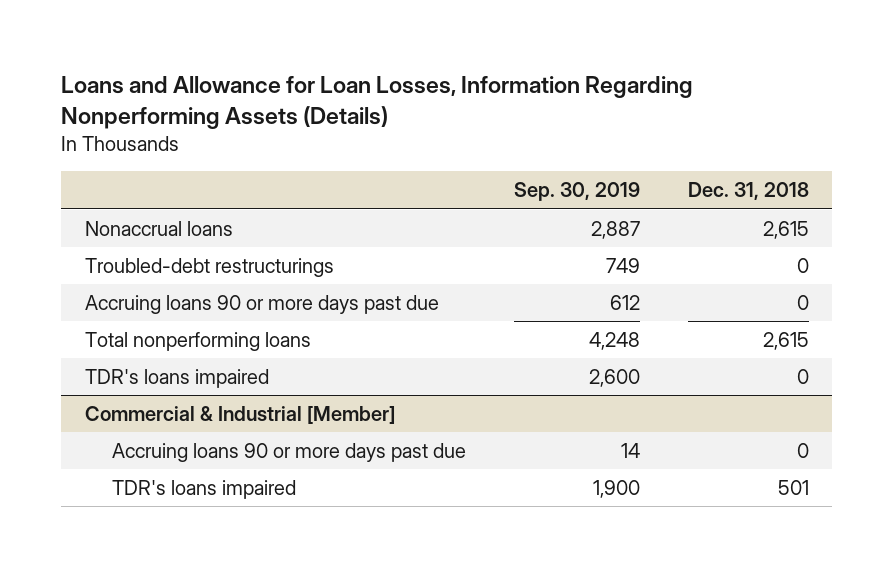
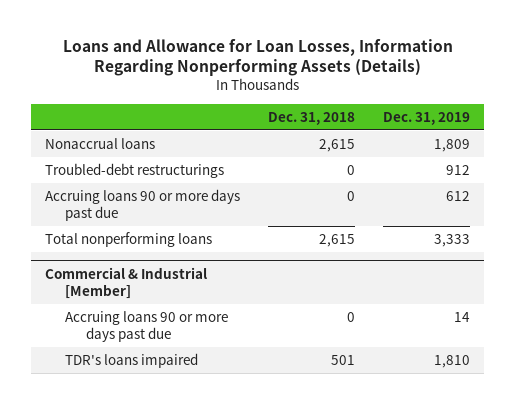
- | Sep. 30, 2019 | Dec. 31, 2018
+ | Dec. 31, 2018 | Dec. 31, 2019
- TDR's loans impaired | 2,600 | 0

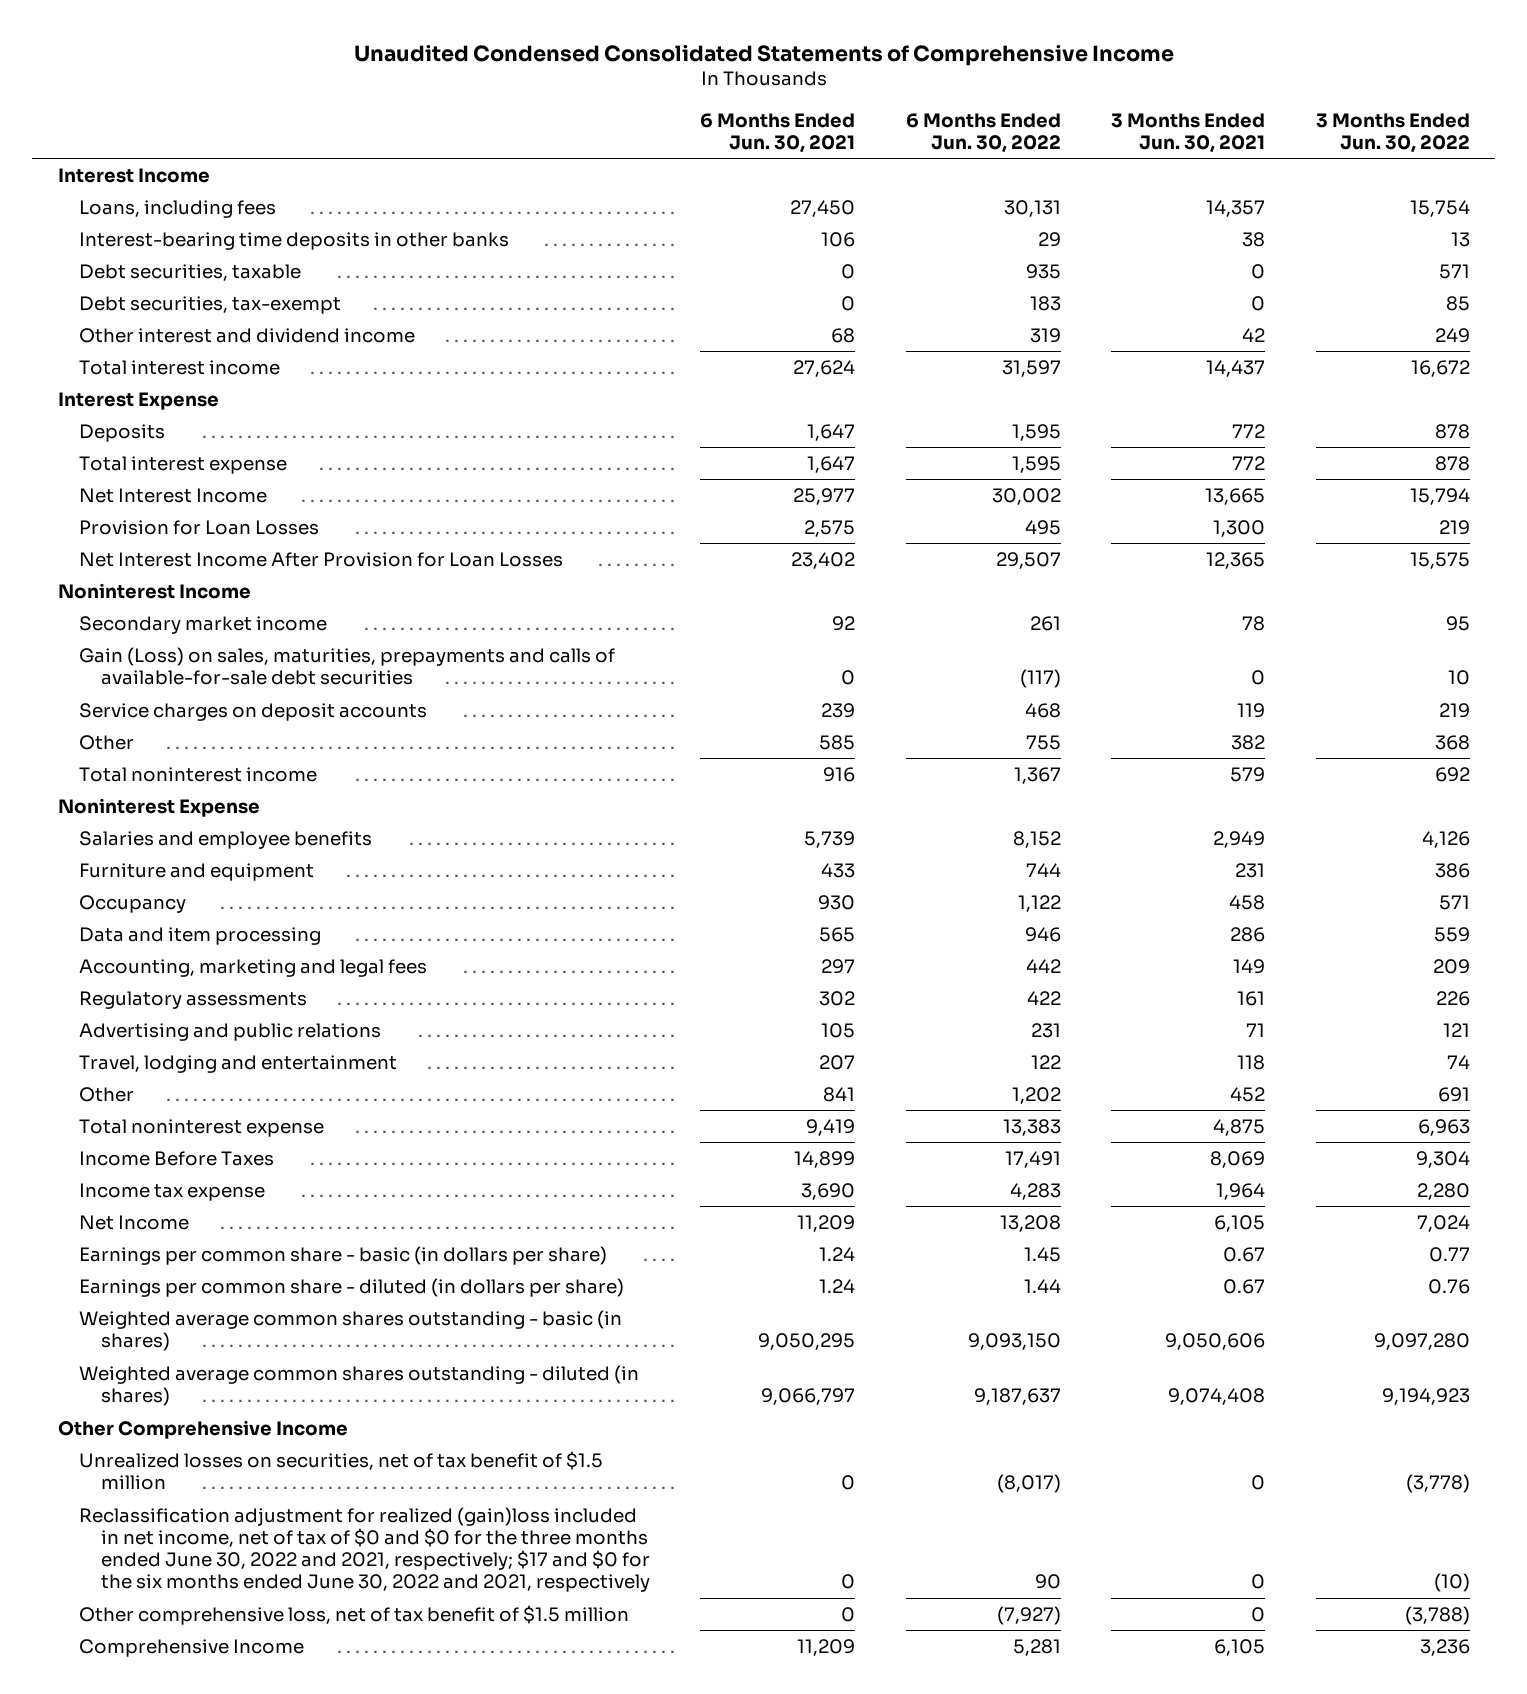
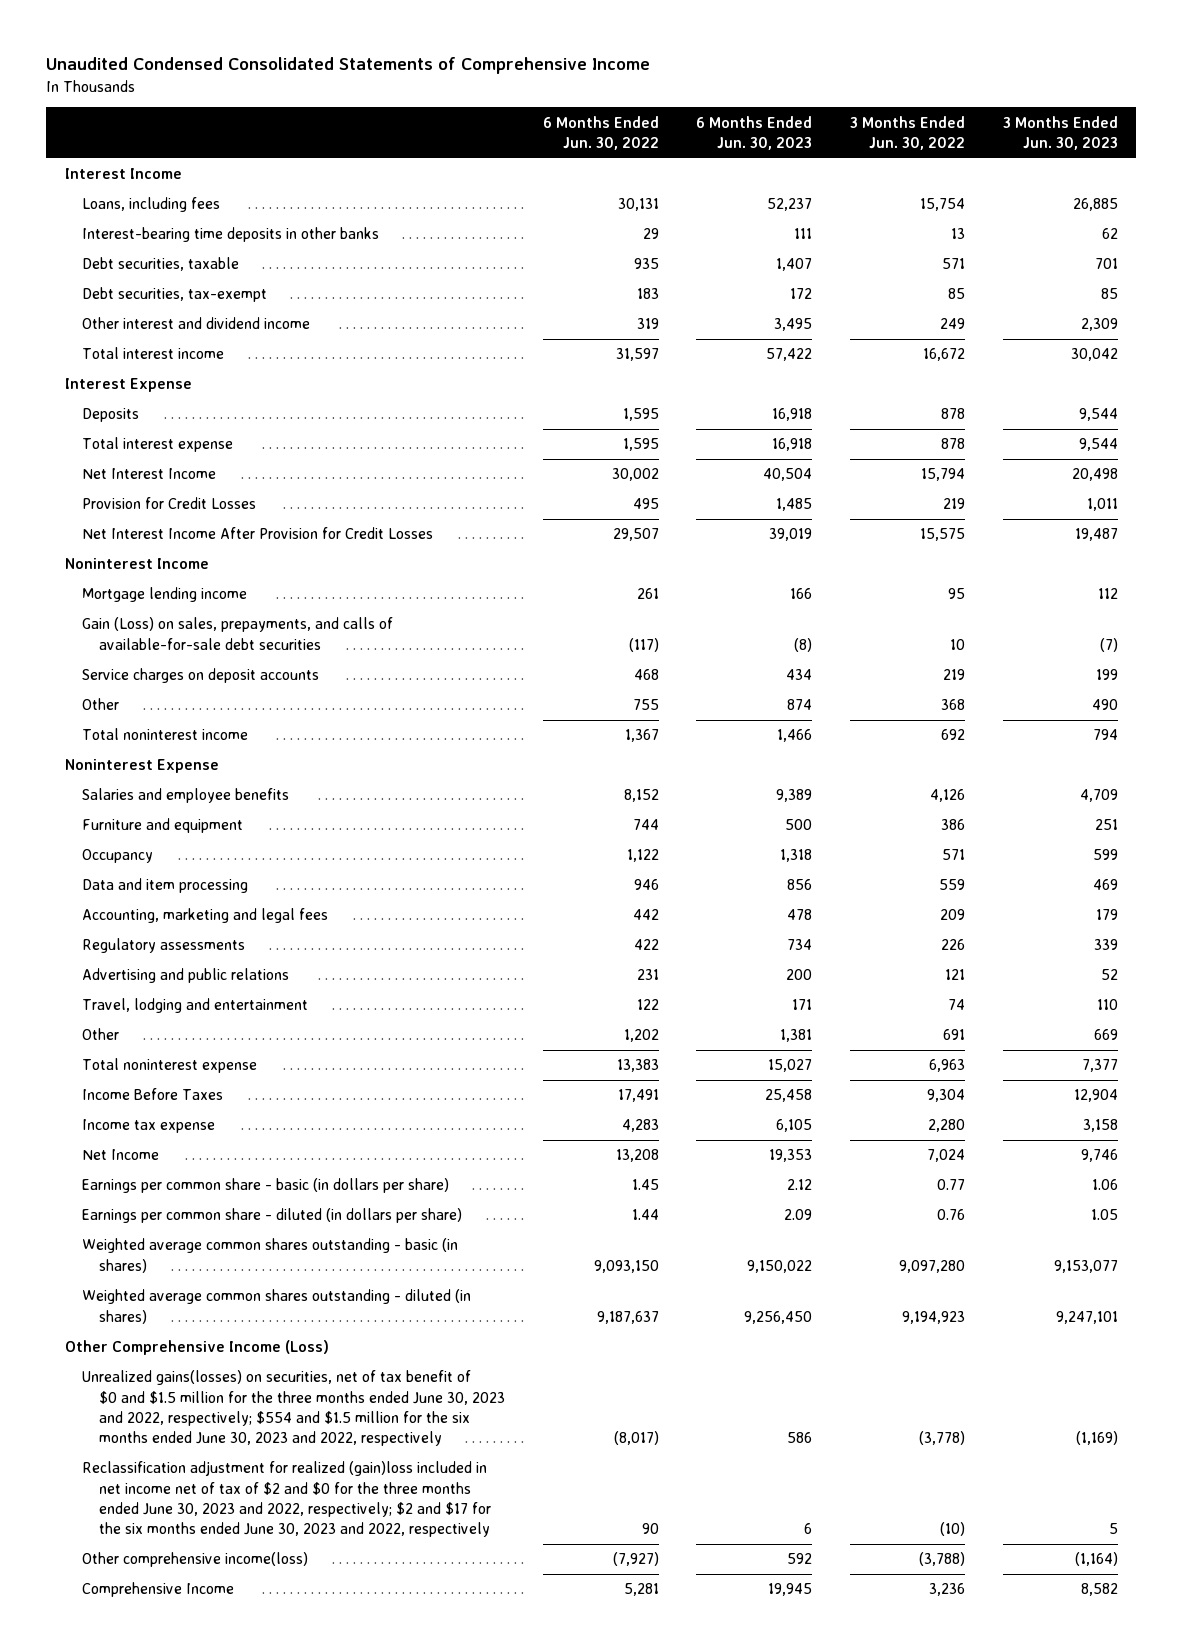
- | 6 Months Ended Jun. 30, 2021 | 6 Months Ended Jun. 30, 2022 | 3 Months Ended Jun. 30, 2021 | 3 Months Ended Jun. 30, 2022
+ | 6 Months Ended Jun. 30, 2022 | 6 Months Ended Jun. 30, 2023 | 3 Months Ended Jun. 30, 2022 | 3 Months Ended Jun. 30, 2023
- Provision for Loan Losses | 2,575 | 495 | 1,300 | 219
- Net Interest Income After Provision for Loan Losses | 23,402 | 29,507 | 12,365 | 15,575
+ Provision for Credit Losses | 495 | 1,485 | 219 | 1,011
+ Net Interest Income After Provision for Credit Losses | 29,507 | 39,019 | 15,575 | 19,487
- Secondary market income | 92 | 261 | 78 | 95
- Gain (Loss) on sales, maturities, prepayments and calls of available-for-sale debt securities | 0 | (117) | 0 | 10
+ Mortgage lending income | 261 | 166 | 95 | 112
+ Gain (Loss) on sales, prepayments, and calls of available-for-sale debt securities | (117) | (8) | 10 | (7)
- Other Comprehensive Income
- Unrealized losses on securities, net of tax benefit of $1.5 million | 0 | (8,017) | 0 | (3,778)
- Reclassification adjustment for realized (gain)loss included in net income, net of tax of $0 and $0 for the three months ended June 30, 2022 and 2021, respectively; $17 and $0 for the six months ended June 30, 2022 and 2021, respectively | 0 | 90 | 0 | (10)
- Other comprehensive loss, net of tax benefit of $1.5 million | 0 | (7,927) | 0 | (3,788)
+ Other Comprehensive Income (Loss)
+ Unrealized gains(losses) on securities, net of tax benefit of $0 and $1.5 million for the three months ended June 30, 2023 and 2022, respectively; $554 and $1.5 million for the six months ended June 30, 2023 and 2022, respectively | (8,017) | 586 | (3,778) | (1,169)
+ Reclassification adjustment for realized (gain)loss included in net income net of tax of $2 and $0 for the three months ended June 30, 2023 and 2022, respectively; $2 and $17 for the six months ended June 30, 2023 and 2022, respectively | 90 | 6 | (10) | 5
+ Other comprehensive income(loss) | (7,927) | 592 | (3,788) | (1,164)

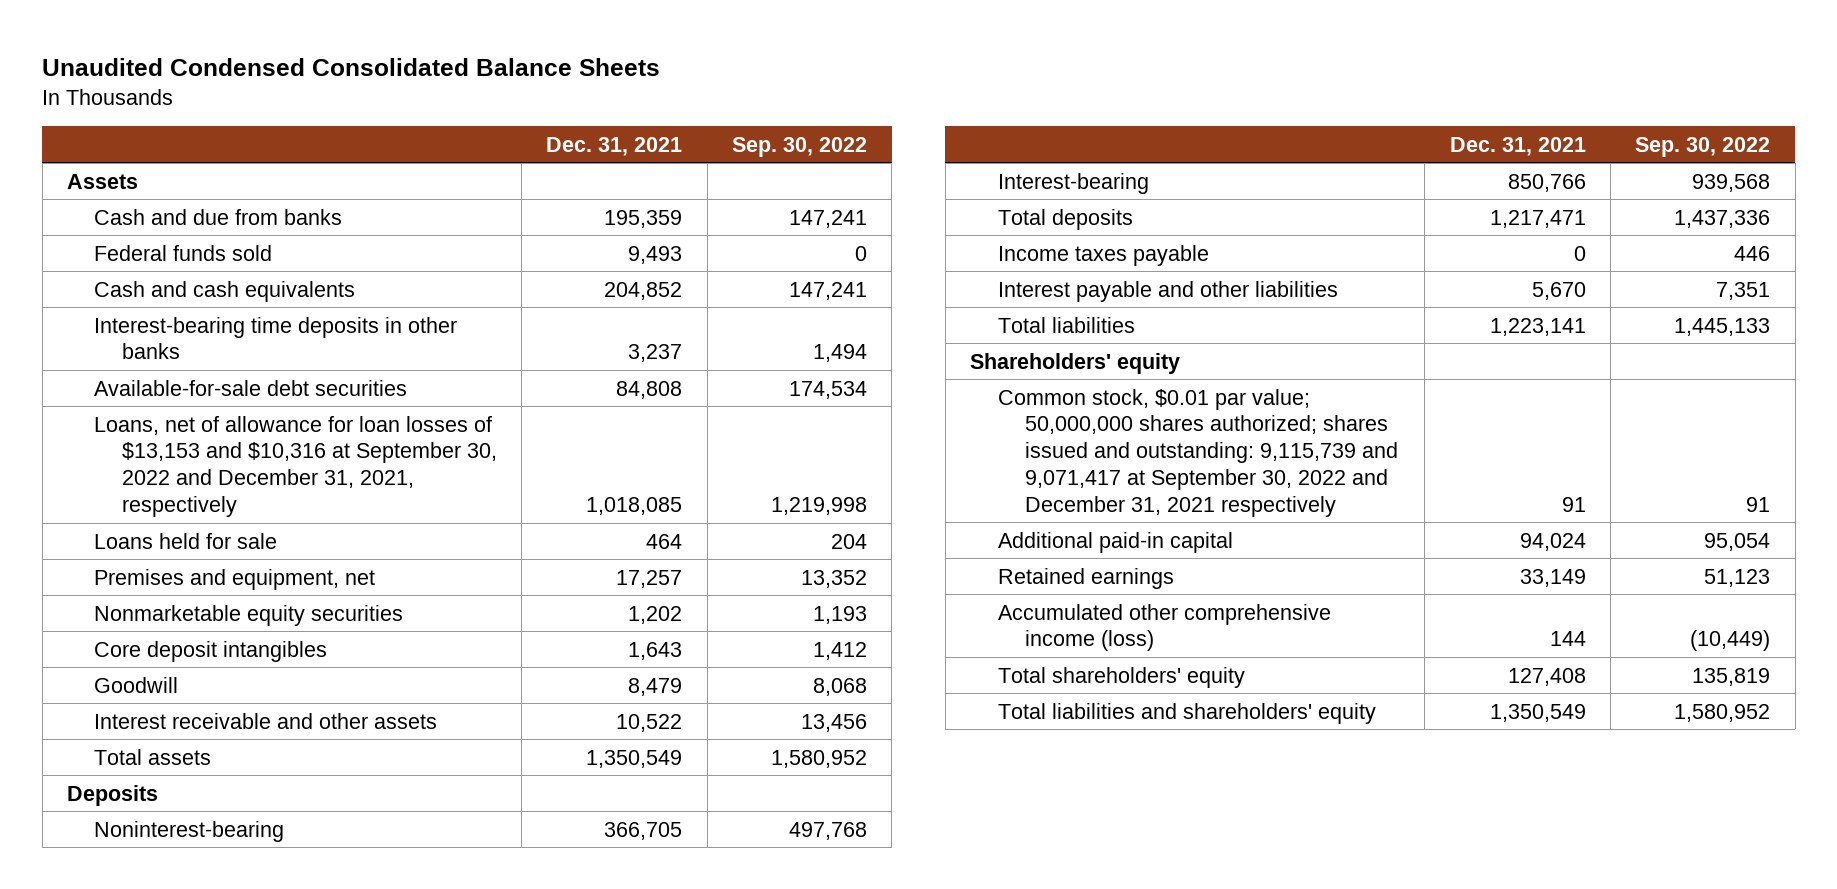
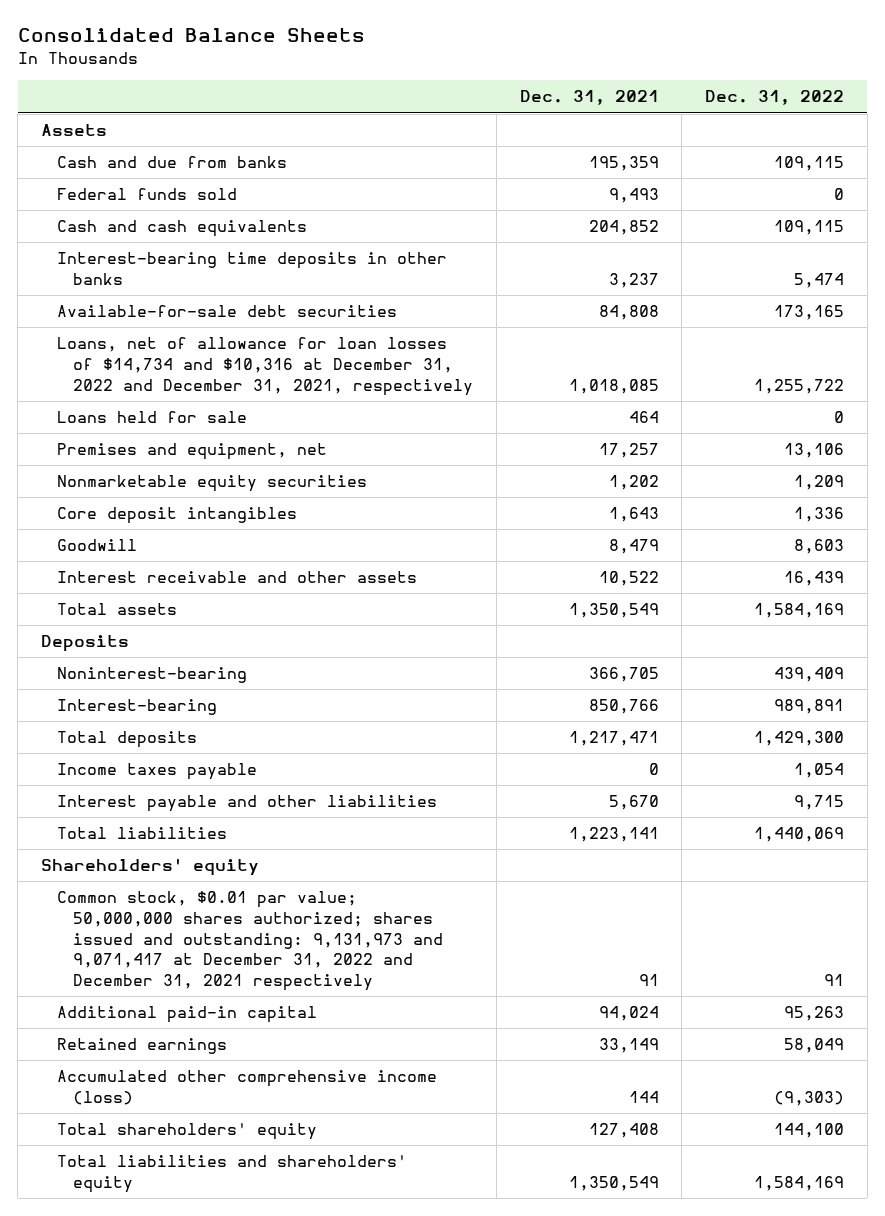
- Unaudited Condensed Consolidated Balance Sheets
+ Consolidated Balance Sheets
- | Dec. 31, 2021 | Sep. 30, 2022
+ | Dec. 31, 2021 | Dec. 31, 2022
- Loans, net of allowance for loan losses of $13,153 and $10,316 at September 30, 2022 and December 31, 2021, respectively | 1,018,085 | 1,219,998
+ Loans, net of allowance for loan losses of $14,734 and $10,316 at December 31, 2022 and December 31, 2021, respectively | 1,018,085 | 1,255,722
- Common stock, $0.01 par value; 50,000,000 shares authorized; shares issued and outstanding: 9,115,739 and 9,071,417 at September 30, 2022 and December 31, 2021 respectively | 91 | 91
+ Common stock, $0.01 par value; 50,000,000 shares authorized; shares issued and outstanding: 9,131,973 and 9,071,417 at December 31, 2022 and December 31, 2021 respectively | 91 | 91

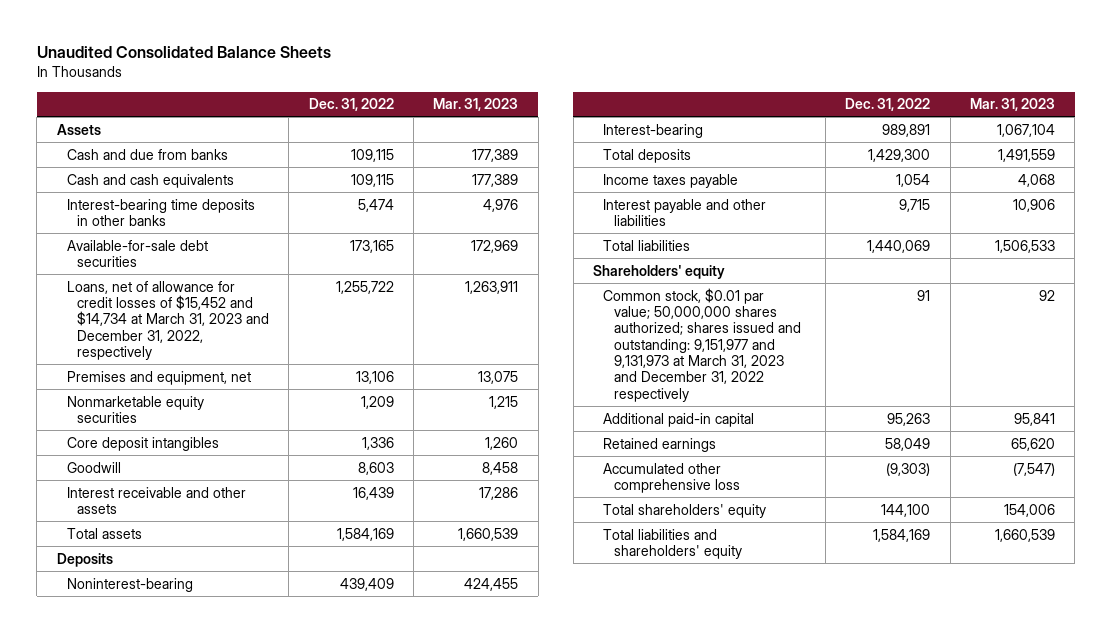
- Consolidated Balance Sheets
+ Unaudited Consolidated Balance Sheets
- | Dec. 31, 2021 | Dec. 31, 2022
+ | Dec. 31, 2022 | Mar. 31, 2023
- Federal funds sold | 9,493 | 0
- Loans, net of allowance for loan losses of $14,734 and $10,316 at December 31, 2022 and December 31, 2021, respectively | 1,018,085 | 1,255,722
- Loans held for sale | 464 | 0
+ Loans, net of allowance for credit losses of $15,452 and $14,734 at March 31, 2023 and December 31, 2022, respectively | 1,255,722 | 1,263,911
- Common stock, $0.01 par value; 50,000,000 shares authorized; shares issued and outstanding: 9,131,973 and 9,071,417 at December 31, 2022 and December 31, 2021 respectively | 91 | 91
+ Common stock, $0.01 par value; 50,000,000 shares authorized; shares issued and outstanding: 9,151,977 and 9,131,973 at March 31, 2023 and December 31, 2022 respectively | 91 | 92
- Accumulated other comprehensive income (loss) | 144 | (9,303)
+ Accumulated other comprehensive loss | (9,303) | (7,547)

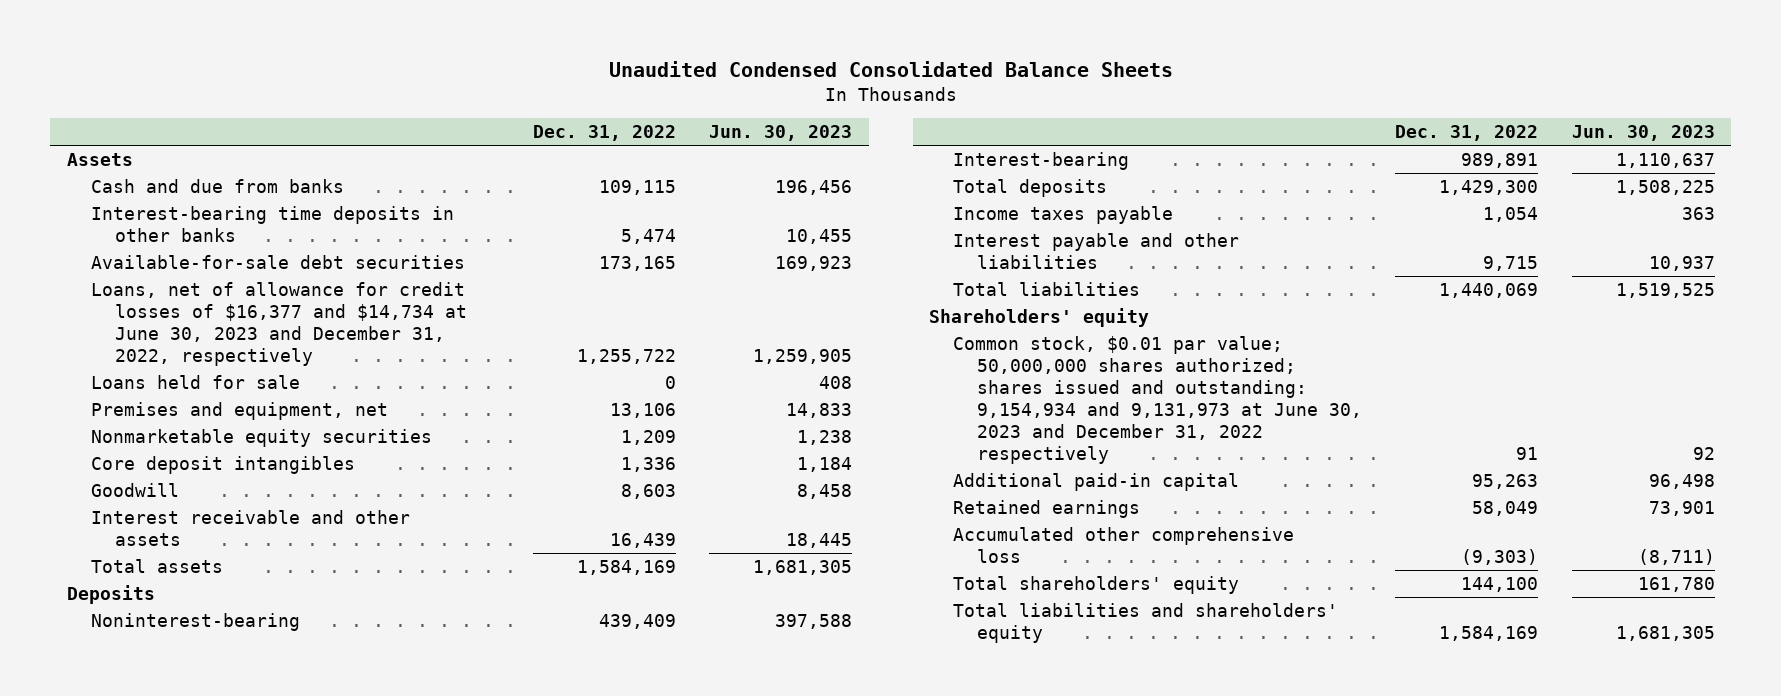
- Unaudited Consolidated Balance Sheets
+ Unaudited Condensed Consolidated Balance Sheets
- | Dec. 31, 2022 | Mar. 31, 2023
+ | Dec. 31, 2022 | Jun. 30, 2023
- Cash and cash equivalents | 109,115 | 177,389
- Loans, net of allowance for credit losses of $15,452 and $14,734 at March 31, 2023 and December 31, 2022, respectively | 1,255,722 | 1,263,911
+ Loans, net of allowance for credit losses of $16,377 and $14,734 at June 30, 2023 and December 31, 2022, respectively | 1,255,722 | 1,259,905
+ Loans held for sale | 0 | 408
- Common stock, $0.01 par value; 50,000,000 shares authorized; shares issued and outstanding: 9,151,977 and 9,131,973 at March 31, 2023 and December 31, 2022 respectively | 91 | 92
+ Common stock, $0.01 par value; 50,000,000 shares authorized; shares issued and outstanding: 9,154,934 and 9,131,973 at June 30, 2023 and December 31, 2022 respectively | 91 | 92

